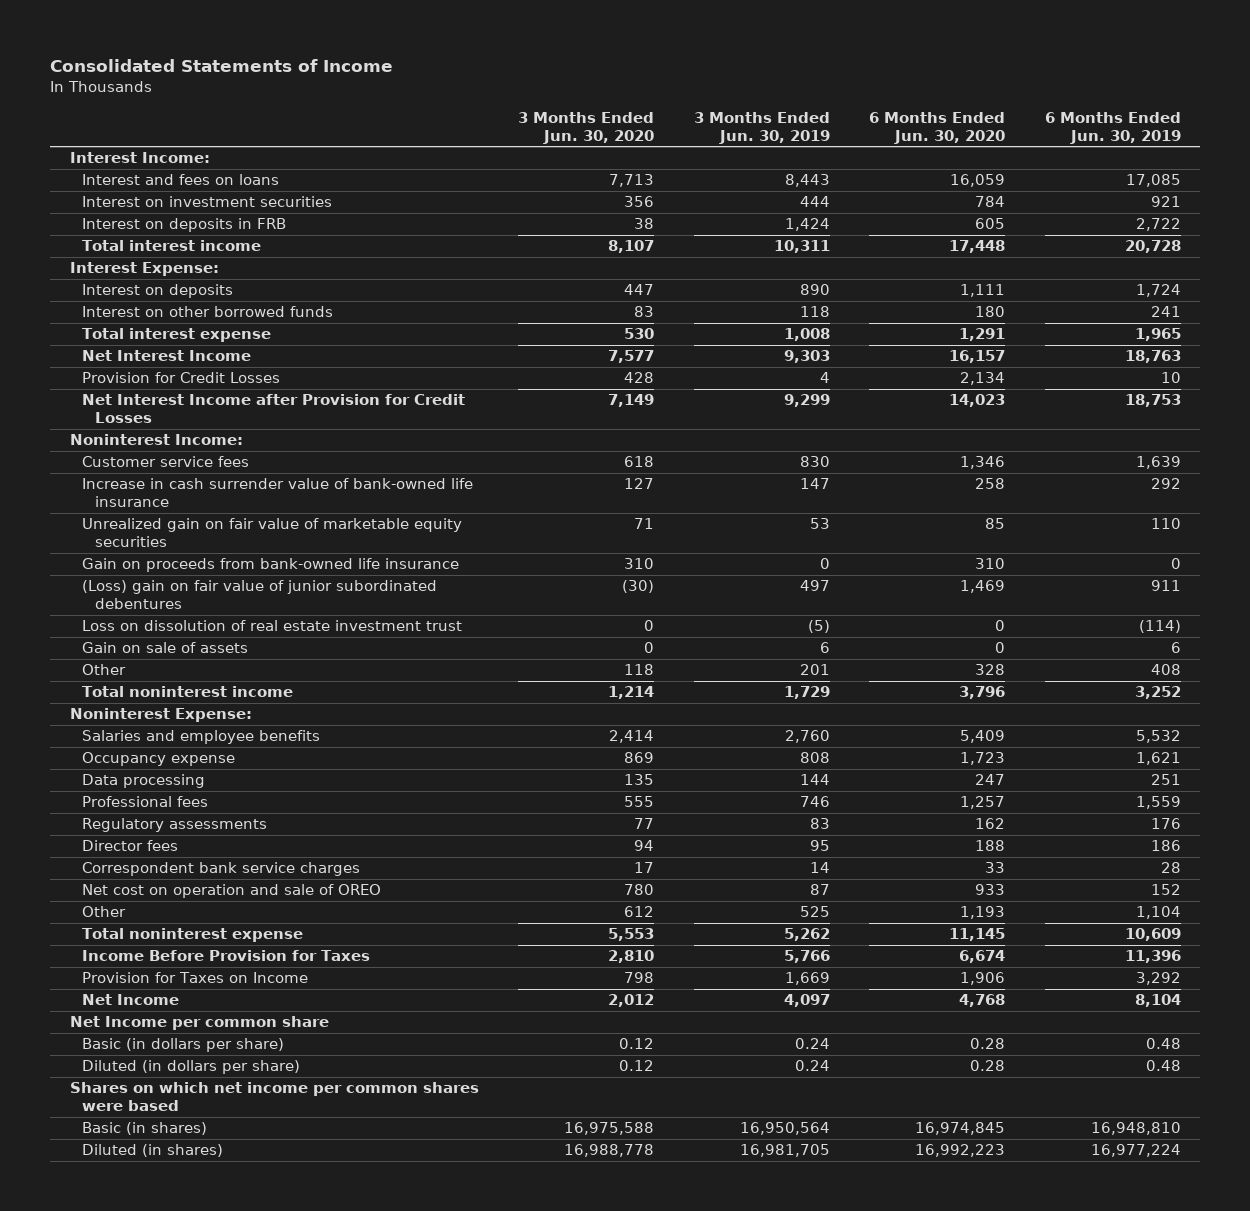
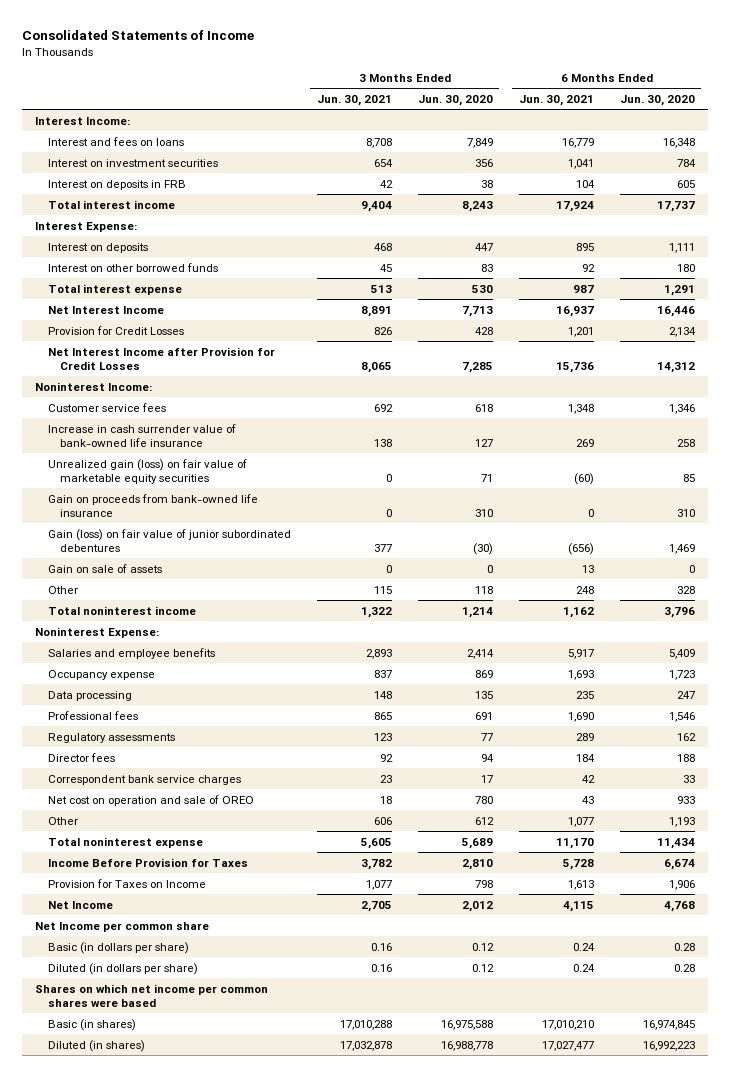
- | 3 Months Ended Jun. 30, 2020 | 3 Months Ended Jun. 30, 2019 | 6 Months Ended Jun. 30, 2020 | 6 Months Ended Jun. 30, 2019
+ | 3 Months Ended Jun. 30, 2021 | 3 Months Ended Jun. 30, 2020 | 6 Months Ended Jun. 30, 2021 | 6 Months Ended Jun. 30, 2020
- Interest and fees on loans | 7,713 | 8,443 | 16,059 | 17,085
+ Interest and fees on loans | 8,708 | 7,849 | 16,779 | 16,348
- Total interest income | 8,107 | 10,311 | 17,448 | 20,728
+ Total interest income | 9,404 | 8,243 | 17,924 | 17,737
- Net Interest Income | 7,577 | 9,303 | 16,157 | 18,763
+ Net Interest Income | 8,891 | 7,713 | 16,937 | 16,446
- Net Interest Income after Provision for Credit Losses | 7,149 | 9,299 | 14,023 | 18,753
+ Net Interest Income after Provision for Credit Losses | 8,065 | 7,285 | 15,736 | 14,312
- Unrealized gain on fair value of marketable equity securities | 71 | 53 | 85 | 110
+ Unrealized gain (loss) on fair value of marketable equity securities | 0 | 71 | (60) | 85
- (Loss) gain on fair value of junior subordinated debentures | (30) | 497 | 1,469 | 911
- Loss on dissolution of real estate investment trust | 0 | (5) | 0 | (114)
+ Gain (loss) on fair value of junior subordinated debentures | 377 | (30) | (656) | 1,469
- Professional fees | 555 | 746 | 1,257 | 1,559
+ Professional fees | 865 | 691 | 1,690 | 1,546
- Total noninterest expense | 5,553 | 5,262 | 11,145 | 10,609
+ Total noninterest expense | 5,605 | 5,689 | 11,170 | 11,434

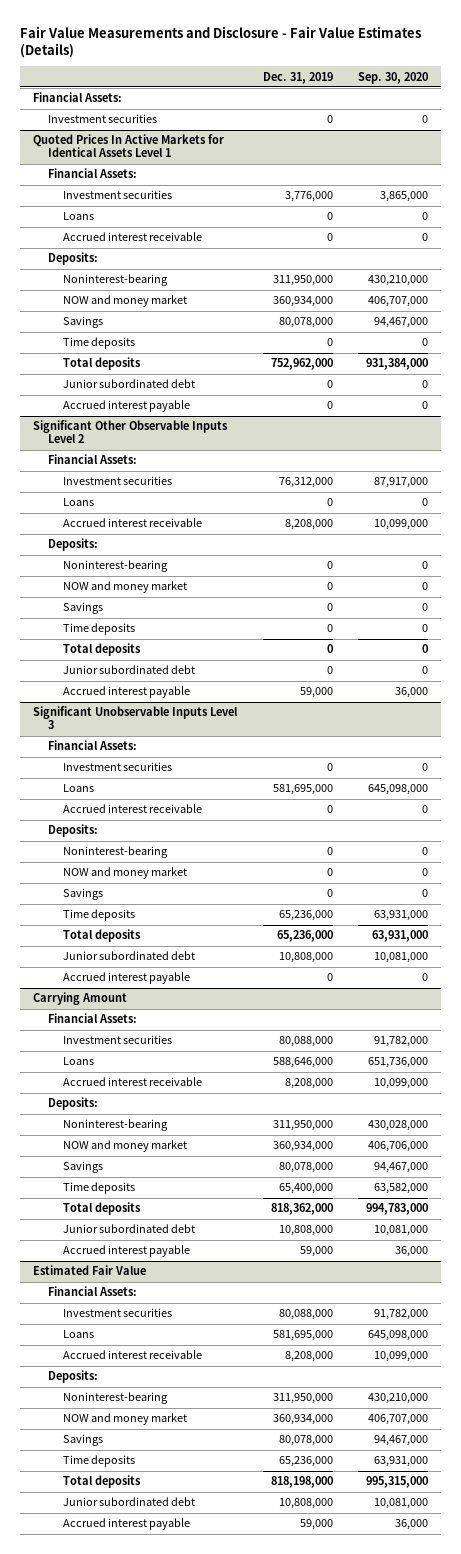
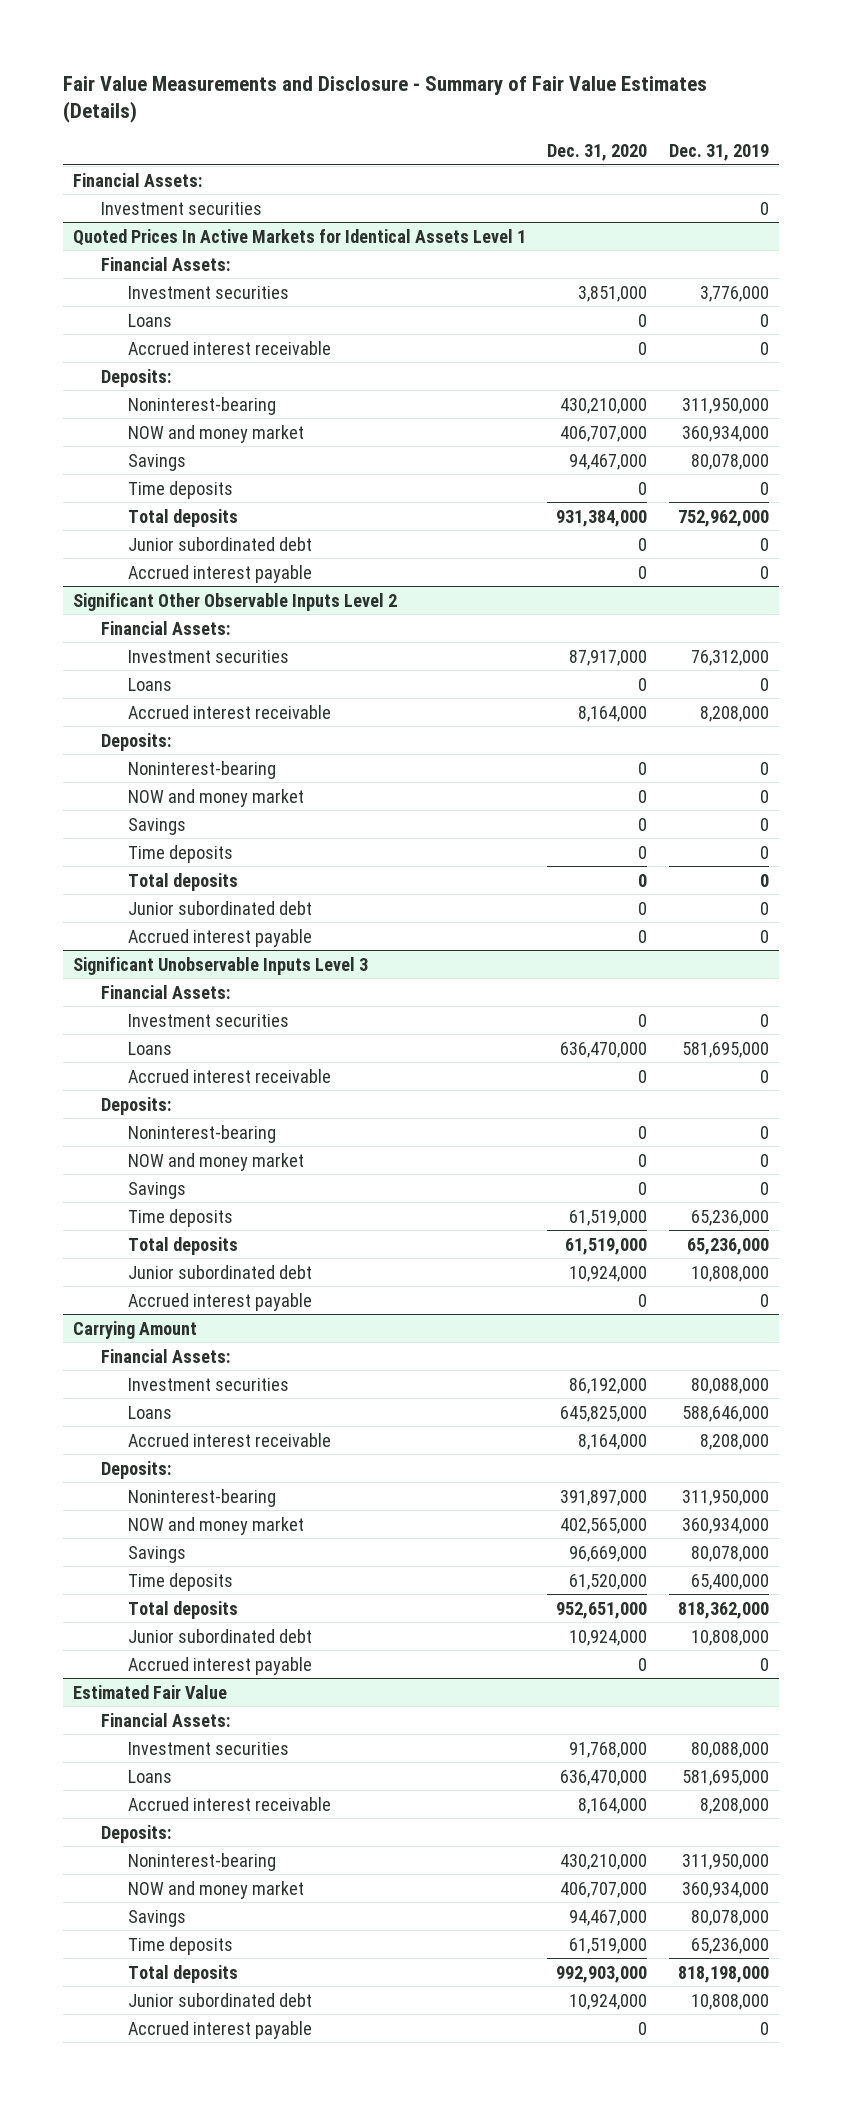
- Fair Value Measurements and Disclosure - Fair Value Estimates (Details)
+ Fair Value Measurements and Disclosure - Summary of Fair Value Estimates (Details)
- | Dec. 31, 2019 | Sep. 30, 2020
+ | Dec. 31, 2020 | Dec. 31, 2019
@ Significant Other Observable Inputs Level 2
- Accrued interest payable | 59,000 | 36,000
+ Accrued interest payable | 0 | 0
@ Carrying Amount
- Accrued interest payable | 59,000 | 36,000
+ Accrued interest payable | 0 | 0
@ Estimated Fair Value
- Accrued interest payable | 59,000 | 36,000
+ Accrued interest payable | 0 | 0

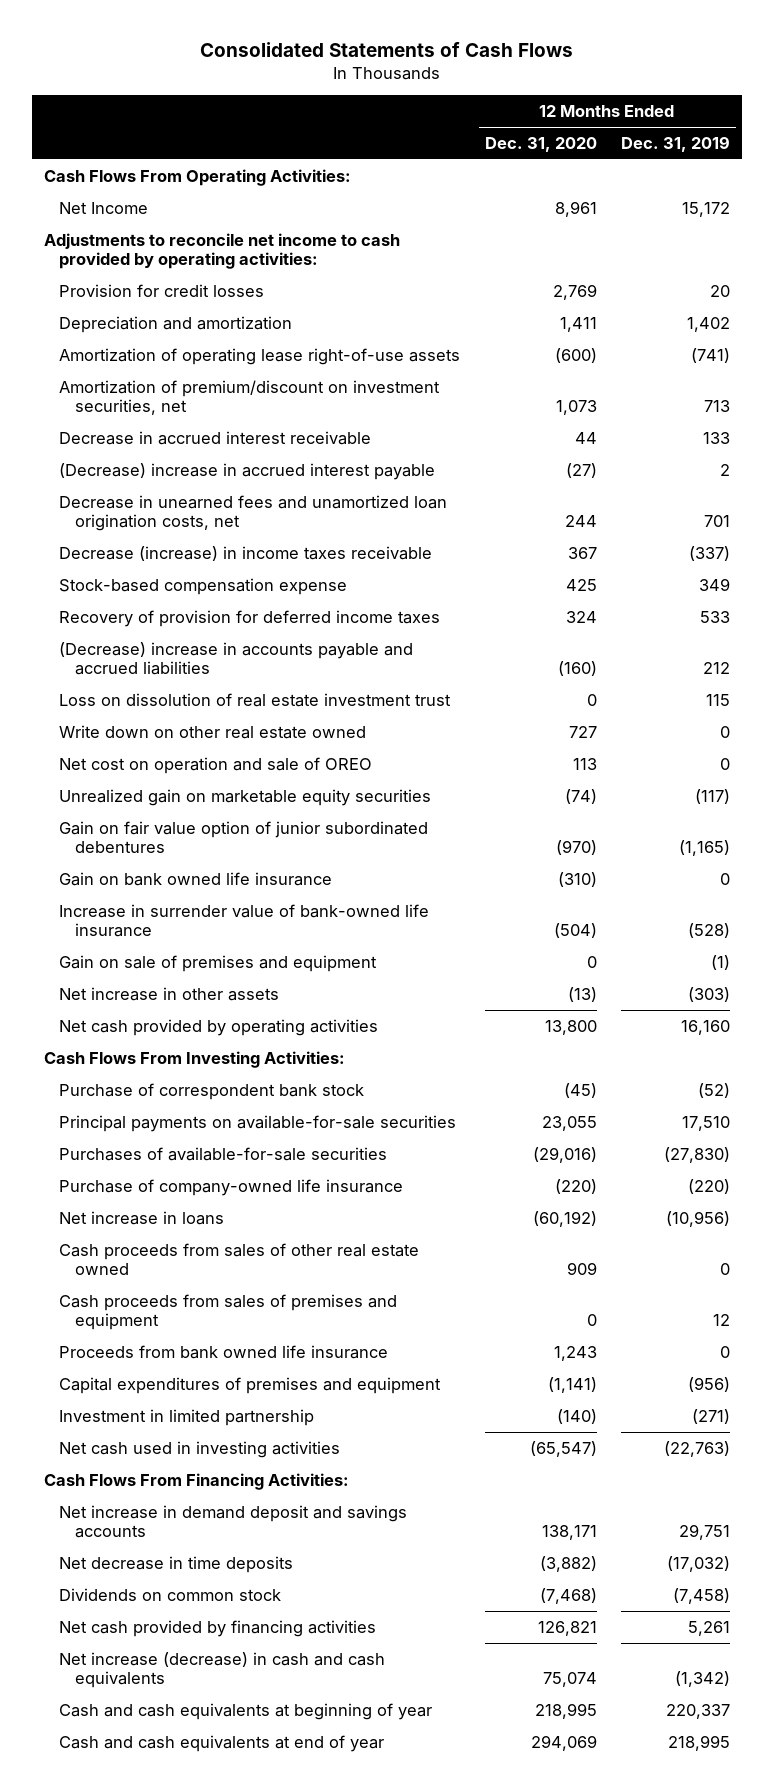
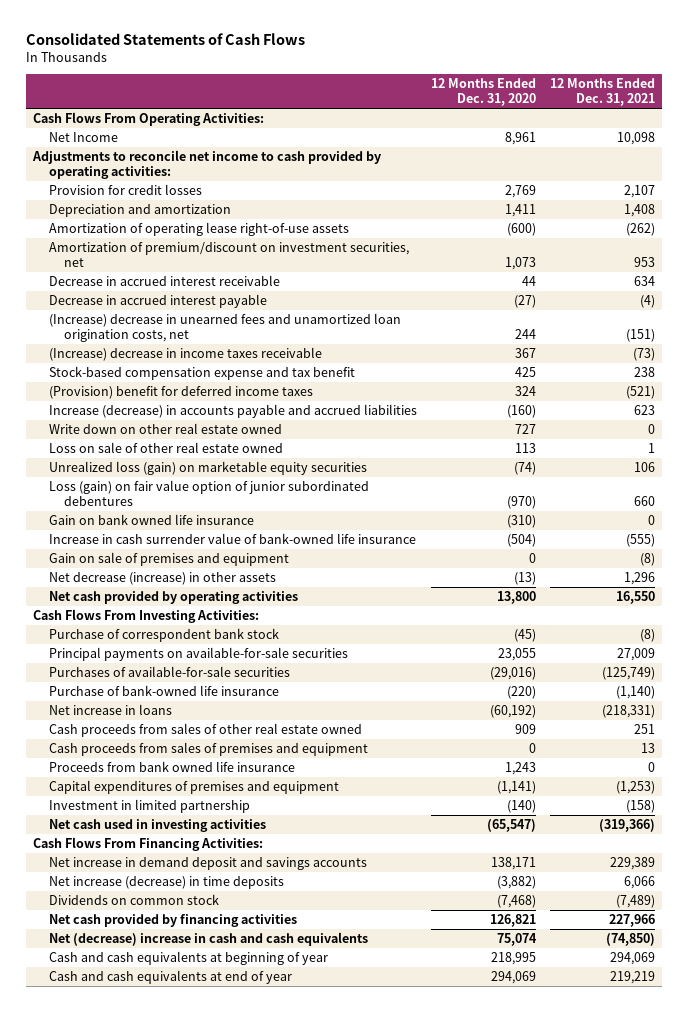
- | 12 Months Ended Dec. 31, 2020 | 12 Months Ended Dec. 31, 2019
+ | 12 Months Ended Dec. 31, 2020 | 12 Months Ended Dec. 31, 2021
- (Decrease) increase in accrued interest payable | (27) | 2
- Decrease in unearned fees and unamortized loan origination costs, net | 244 | 701
- Decrease (increase) in income taxes receivable | 367 | (337)
- Stock-based compensation expense | 425 | 349
- Recovery of provision for deferred income taxes | 324 | 533
- (Decrease) increase in accounts payable and accrued liabilities | (160) | 212
- Loss on dissolution of real estate investment trust | 0 | 115
+ Decrease in accrued interest payable | (27) | (4)
+ (Increase) decrease in unearned fees and unamortized loan origination costs, net | 244 | (151)
+ (Increase) decrease in income taxes receivable | 367 | (73)
+ Stock-based compensation expense and tax benefit | 425 | 238
+ (Provision) benefit for deferred income taxes | 324 | (521)
+ Increase (decrease) in accounts payable and accrued liabilities | (160) | 623
- Net cost on operation and sale of OREO | 113 | 0
- Unrealized gain on marketable equity securities | (74) | (117)
- Gain on fair value option of junior subordinated debentures | (970) | (1,165)
+ Loss on sale of other real estate owned | 113 | 1
+ Unrealized loss (gain) on marketable equity securities | (74) | 106
+ Loss (gain) on fair value option of junior subordinated debentures | (970) | 660
- Increase in surrender value of bank-owned life insurance | (504) | (528)
+ Increase in cash surrender value of bank-owned life insurance | (504) | (555)
- Net increase in other assets | (13) | (303)
+ Net decrease (increase) in other assets | (13) | 1,296
- Purchase of company-owned life insurance | (220) | (220)
+ Purchase of bank-owned life insurance | (220) | (1,140)
- Net decrease in time deposits | (3,882) | (17,032)
+ Net increase (decrease) in time deposits | (3,882) | 6,066
- Net increase (decrease) in cash and cash equivalents | 75,074 | (1,342)
+ Net (decrease) increase in cash and cash equivalents | 75,074 | (74,850)

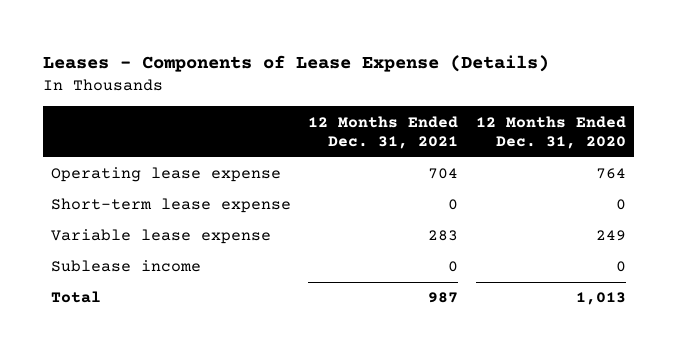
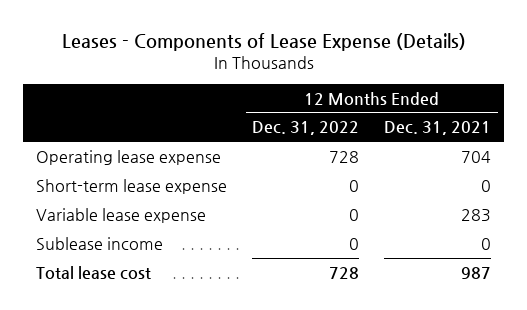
- | 12 Months Ended Dec. 31, 2021 | 12 Months Ended Dec. 31, 2020
+ | 12 Months Ended Dec. 31, 2022 | 12 Months Ended Dec. 31, 2021
- Total | 987 | 1,013
+ Total lease cost | 728 | 987

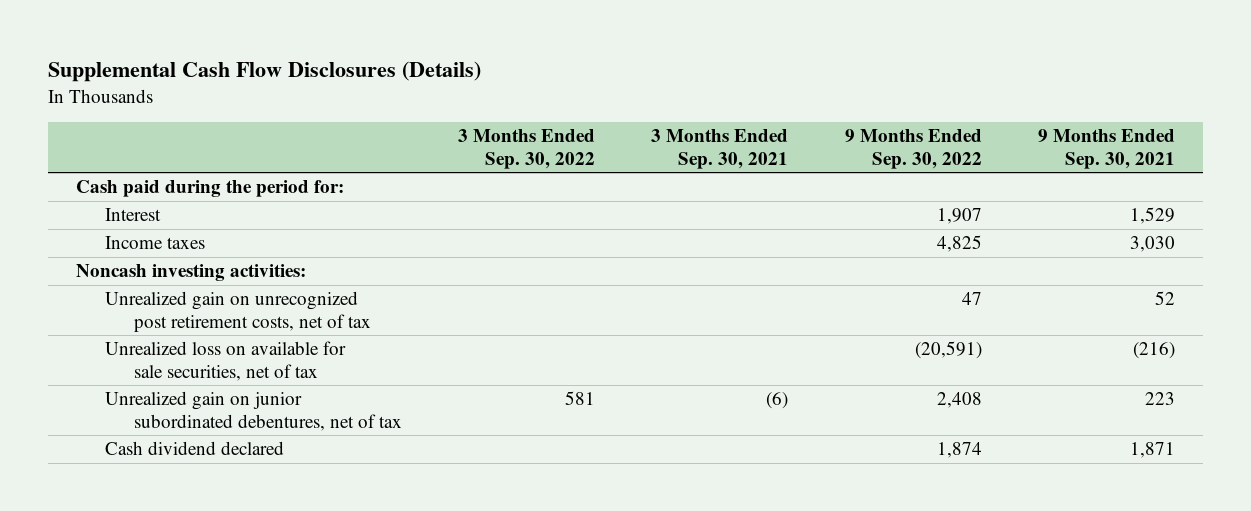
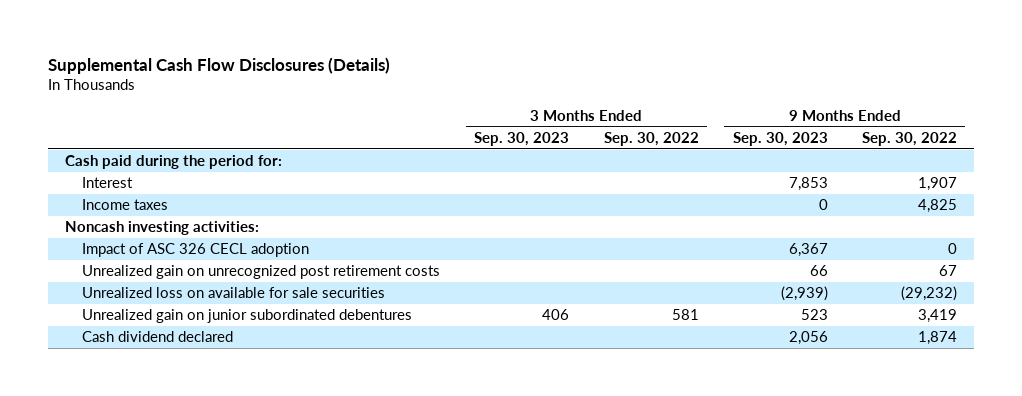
- | 3 Months Ended Sep. 30, 2022 | 3 Months Ended Sep. 30, 2021 | 9 Months Ended Sep. 30, 2022 | 9 Months Ended Sep. 30, 2021
+ | 3 Months Ended Sep. 30, 2023 | 3 Months Ended Sep. 30, 2022 | 9 Months Ended Sep. 30, 2023 | 9 Months Ended Sep. 30, 2022
- Unrealized gain on unrecognized post retirement costs, net of tax | | | 47 | 52
- Unrealized loss on available for sale securities, net of tax | | | (20,591) | (216)
- Unrealized gain on junior subordinated debentures, net of tax | 581 | (6) | 2,408 | 223
+ Impact of ASC 326 CECL adoption | | | 6,367 | 0
+ Unrealized gain on unrecognized post retirement costs | | | 66 | 67
+ Unrealized loss on available for sale securities | | | (2,939) | (29,232)
+ Unrealized gain on junior subordinated debentures | 406 | 581 | 523 | 3,419

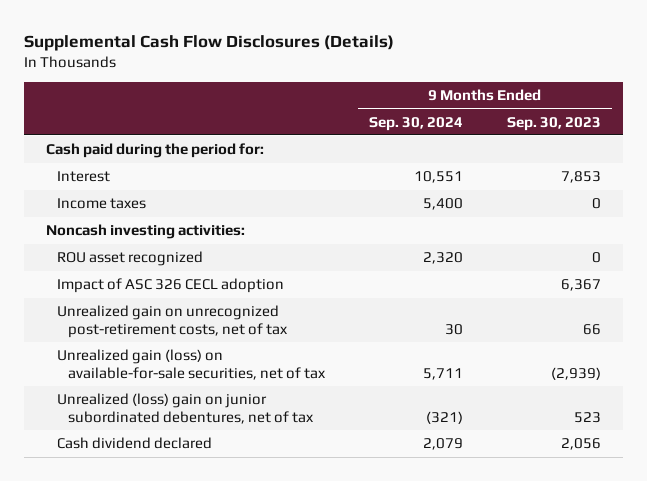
- | 3 Months Ended Sep. 30, 2023 | 3 Months Ended Sep. 30, 2022 | 9 Months Ended Sep. 30, 2023 | 9 Months Ended Sep. 30, 2022
+ | 9 Months Ended Sep. 30, 2024 | 9 Months Ended Sep. 30, 2023
+ ROU asset recognized | 2,320 | 0
- Unrealized gain on unrecognized post retirement costs | | | 66 | 67
- Unrealized loss on available for sale securities | | | (2,939) | (29,232)
- Unrealized gain on junior subordinated debentures | 406 | 581 | 523 | 3,419
+ Unrealized gain on unrecognized post-retirement costs, net of tax | 30 | 66
+ Unrealized gain (loss) on available-for-sale securities, net of tax | 5,711 | (2,939)
+ Unrealized (loss) gain on junior subordinated debentures, net of tax | (321) | 523

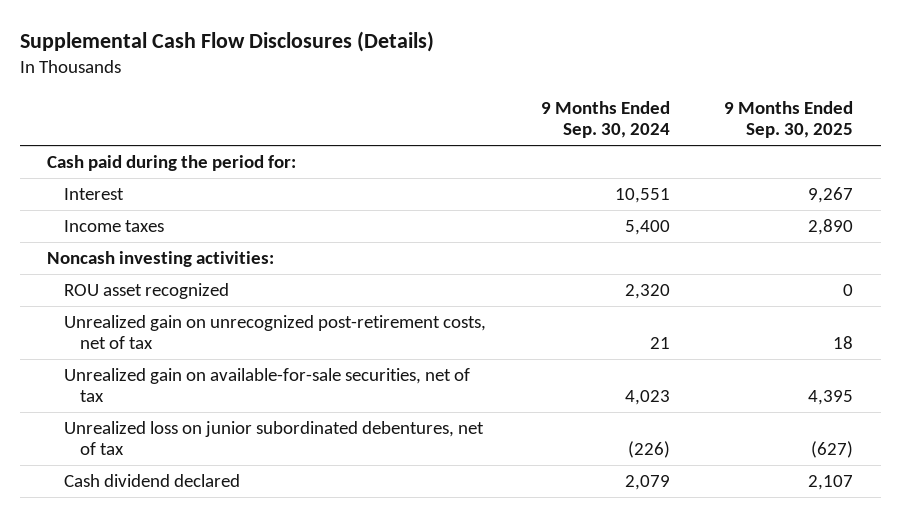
- | 9 Months Ended Sep. 30, 2024 | 9 Months Ended Sep. 30, 2023
+ | 9 Months Ended Sep. 30, 2024 | 9 Months Ended Sep. 30, 2025
- Impact of ASC 326 CECL adoption | | 6,367
- Unrealized gain on unrecognized post-retirement costs, net of tax | 30 | 66
- Unrealized gain (loss) on available-for-sale securities, net of tax | 5,711 | (2,939)
- Unrealized (loss) gain on junior subordinated debentures, net of tax | (321) | 523
+ Unrealized gain on unrecognized post-retirement costs, net of tax | 21 | 18
+ Unrealized gain on available-for-sale securities, net of tax | 4,023 | 4,395
+ Unrealized loss on junior subordinated debentures, net of tax | (226) | (627)

